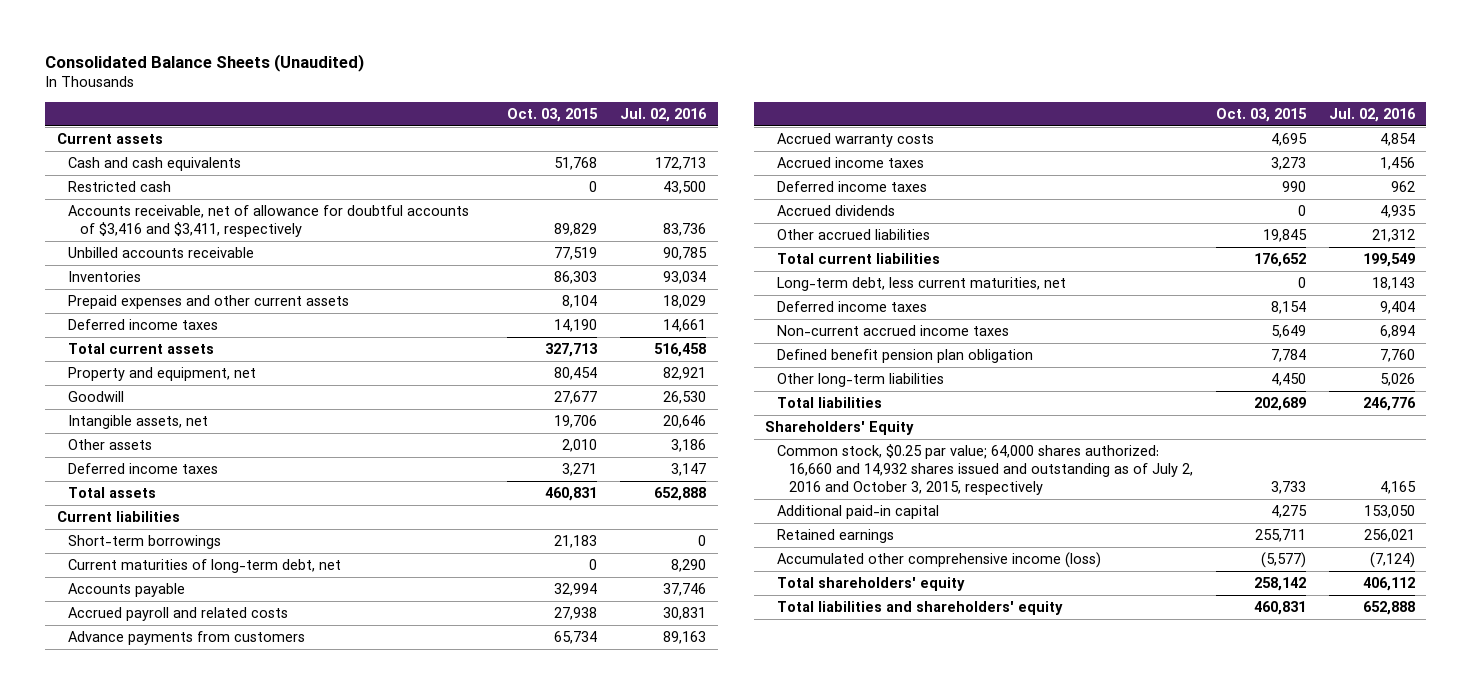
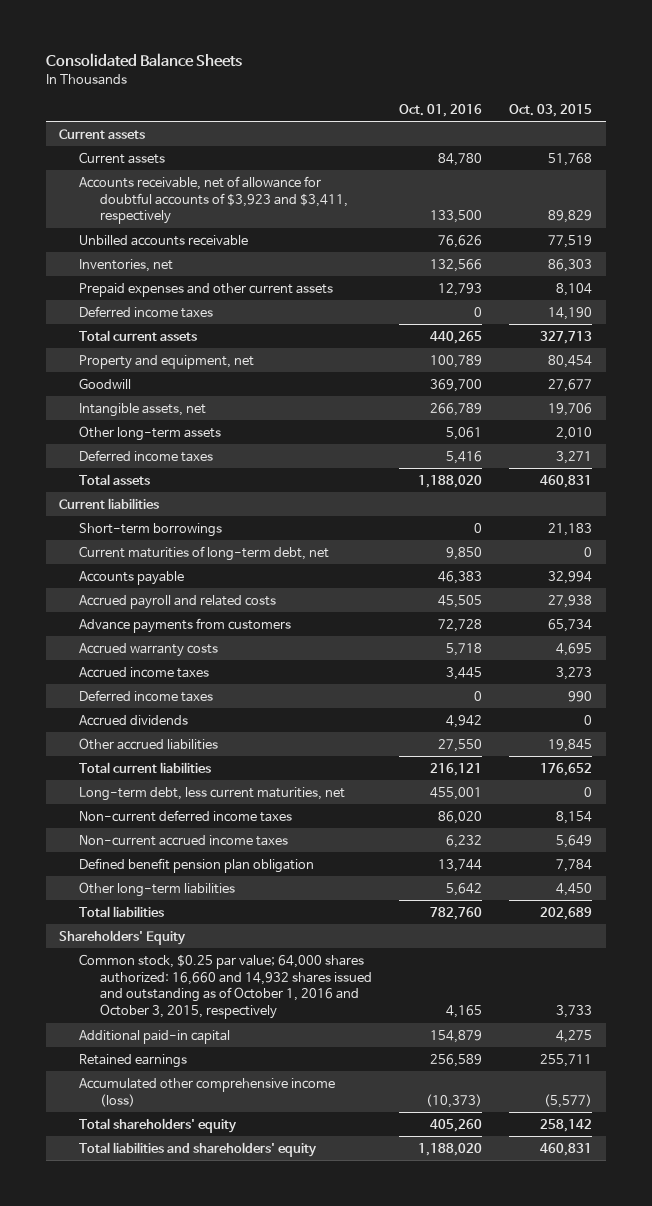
- Consolidated Balance Sheets (Unaudited)
+ Consolidated Balance Sheets
- | Oct. 03, 2015 | Jul. 02, 2016
+ | Oct. 01, 2016 | Oct. 03, 2015
- Cash and cash equivalents | 51,768 | 172,713
- Restricted cash | 0 | 43,500
- Accounts receivable, net of allowance for doubtful accounts of $3,416 and $3,411, respectively | 89,829 | 83,736
+ Current assets | 84,780 | 51,768
+ Accounts receivable, net of allowance for doubtful accounts of $3,923 and $3,411, respectively | 133,500 | 89,829
- Inventories | 86,303 | 93,034
+ Inventories, net | 132,566 | 86,303
- Other assets | 2,010 | 3,186
+ Other long-term assets | 5,061 | 2,010
- Deferred income taxes | 8,154 | 9,404
+ Non-current deferred income taxes | 86,020 | 8,154
- Common stock, $0.25 par value; 64,000 shares authorized: 16,660 and 14,932 shares issued and outstanding as of July 2, 2016 and October 3, 2015, respectively | 3,733 | 4,165
+ Common stock, $0.25 par value; 64,000 shares authorized: 16,660 and 14,932 shares issued and outstanding as of October 1, 2016 and October 3, 2015, respectively | 4,165 | 3,733

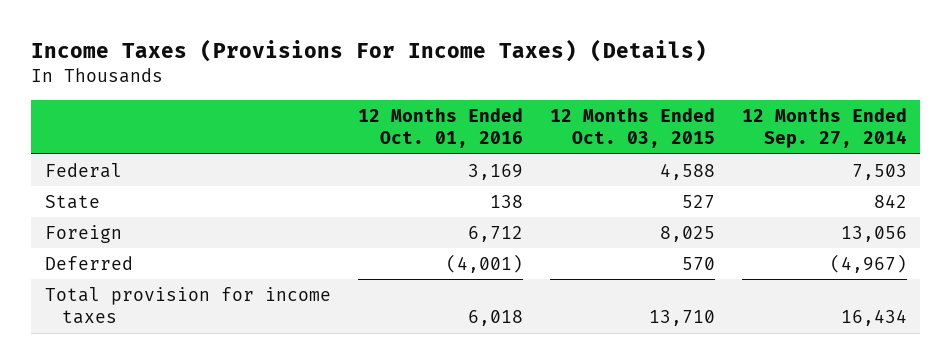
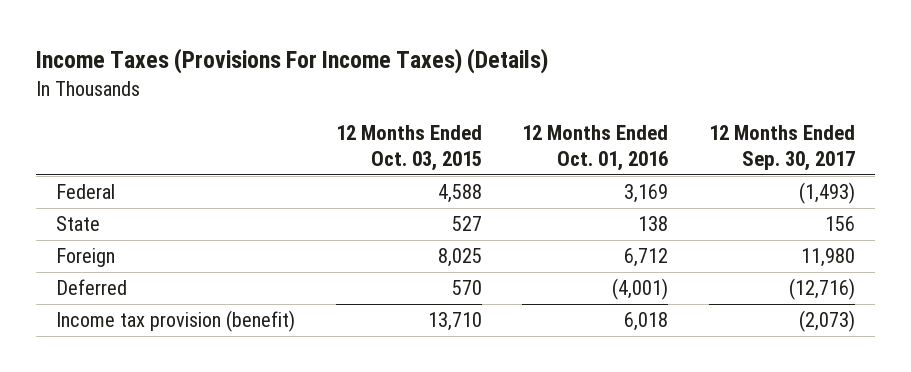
- | 12 Months Ended Oct. 01, 2016 | 12 Months Ended Oct. 03, 2015 | 12 Months Ended Sep. 27, 2014
+ | 12 Months Ended Oct. 03, 2015 | 12 Months Ended Oct. 01, 2016 | 12 Months Ended Sep. 30, 2017
- Total provision for income taxes | 6,018 | 13,710 | 16,434
+ Income tax provision (benefit) | 13,710 | 6,018 | (2,073)

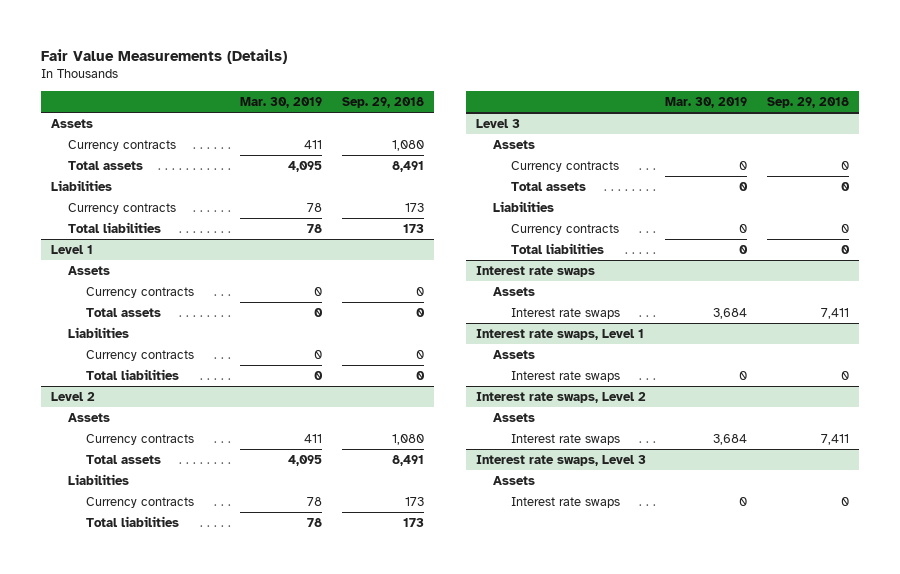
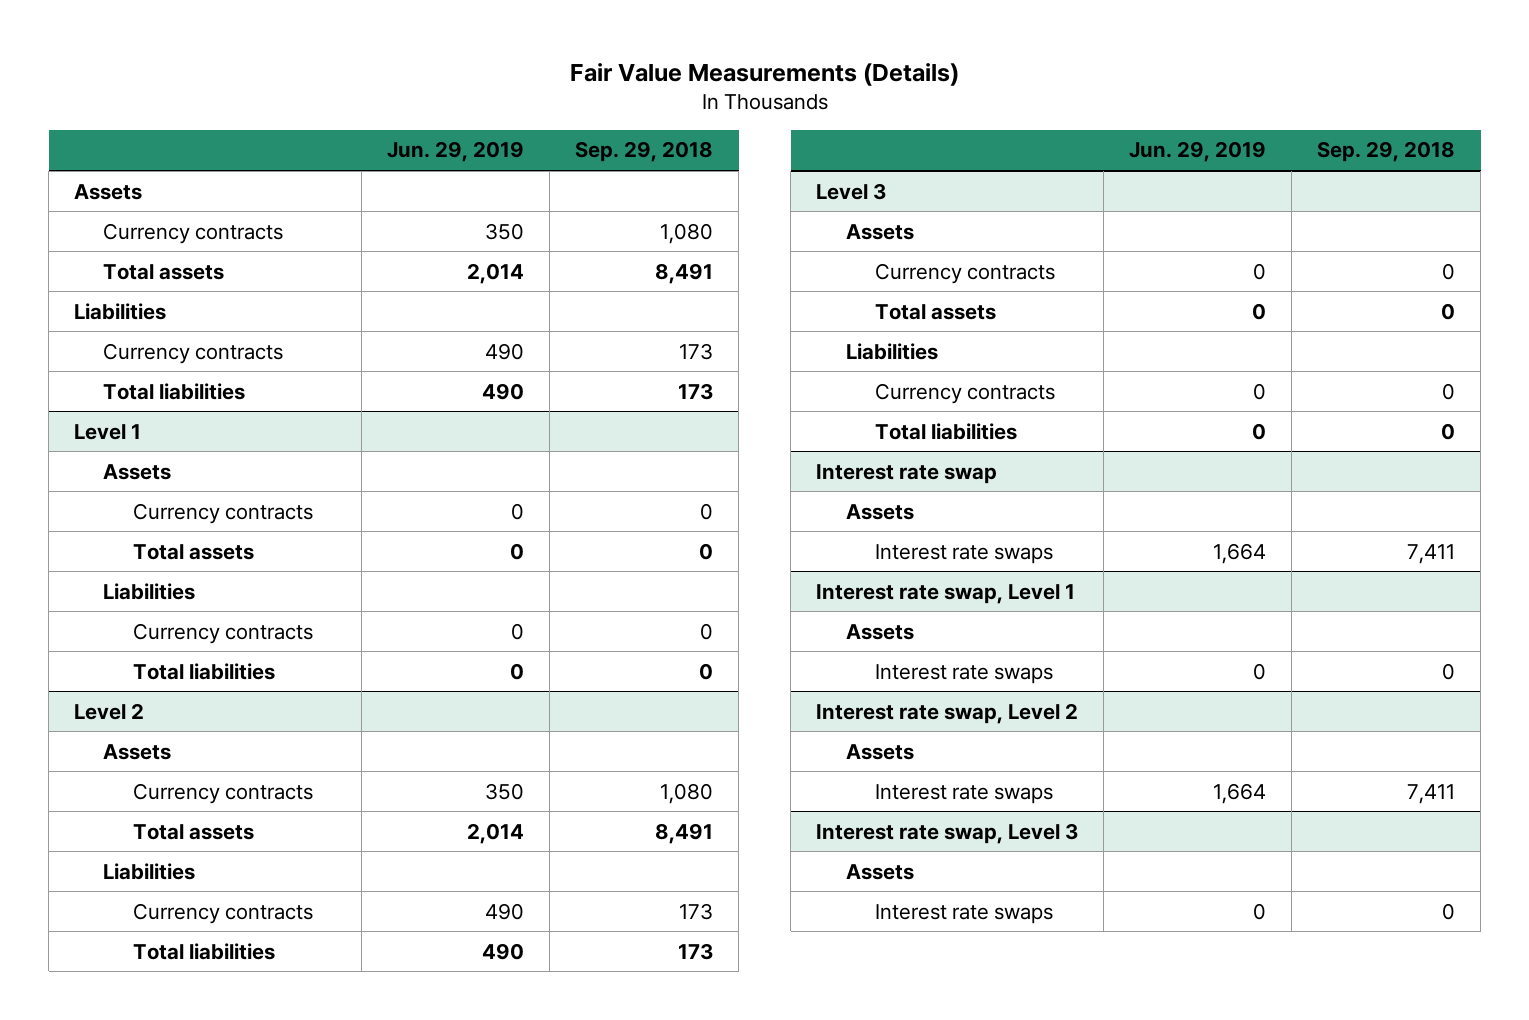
- | Mar. 30, 2019 | Sep. 29, 2018
+ | Jun. 29, 2019 | Sep. 29, 2018
- Interest rate swaps
+ Interest rate swap
- Interest rate swaps, Level 1
+ Interest rate swap, Level 1
- Interest rate swaps, Level 2
+ Interest rate swap, Level 2
- Interest rate swaps, Level 3
+ Interest rate swap, Level 3

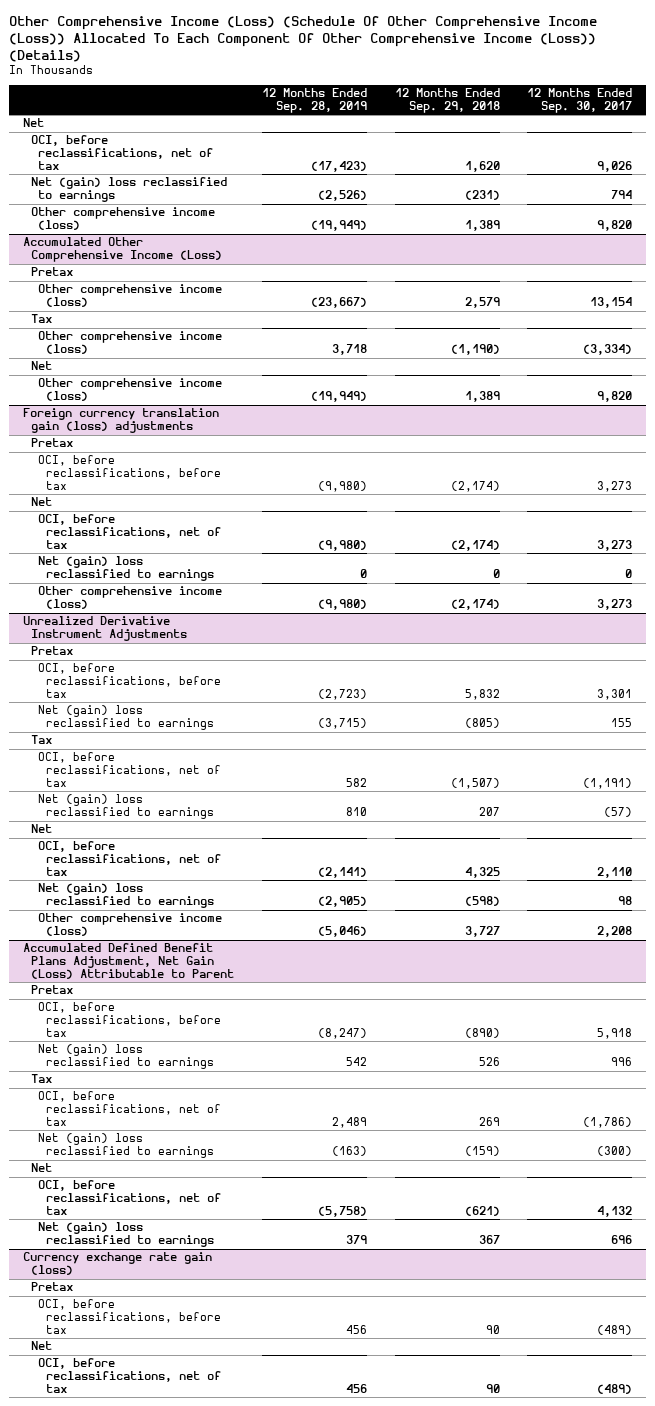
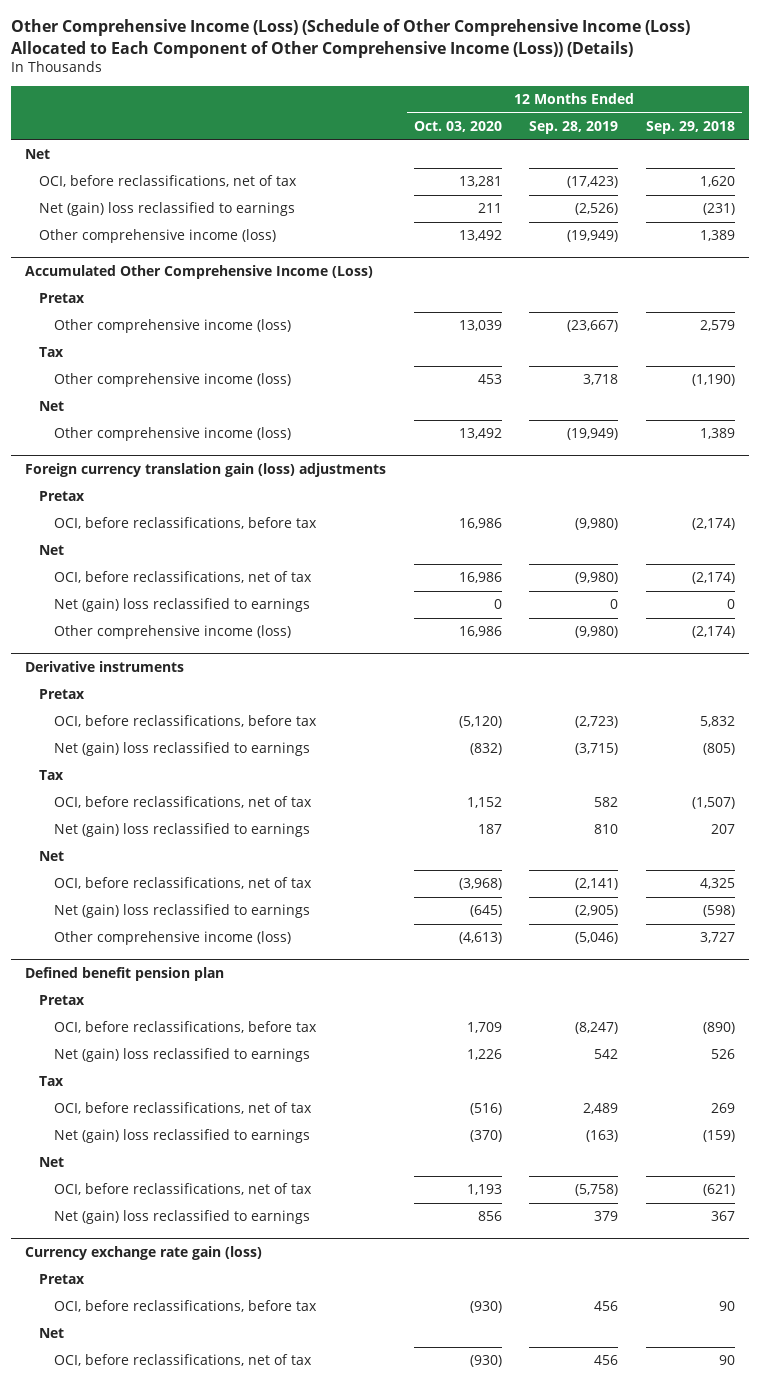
- Other Comprehensive Income (Loss) (Schedule Of Other Comprehensive Income (Loss)) Allocated To Each Component Of Other Comprehensive Income (Loss)) (Details)
+ Other Comprehensive Income (Loss) (Schedule of Other Comprehensive Income (Loss) Allocated to Each Component of Other Comprehensive Income (Loss)) (Details)
- | 12 Months Ended Sep. 28, 2019 | 12 Months Ended Sep. 29, 2018 | 12 Months Ended Sep. 30, 2017
+ | 12 Months Ended Oct. 03, 2020 | 12 Months Ended Sep. 28, 2019 | 12 Months Ended Sep. 29, 2018
- Unrealized Derivative Instrument Adjustments
+ Derivative instruments
- Accumulated Defined Benefit Plans Adjustment, Net Gain (Loss) Attributable to Parent
+ Defined benefit pension plan

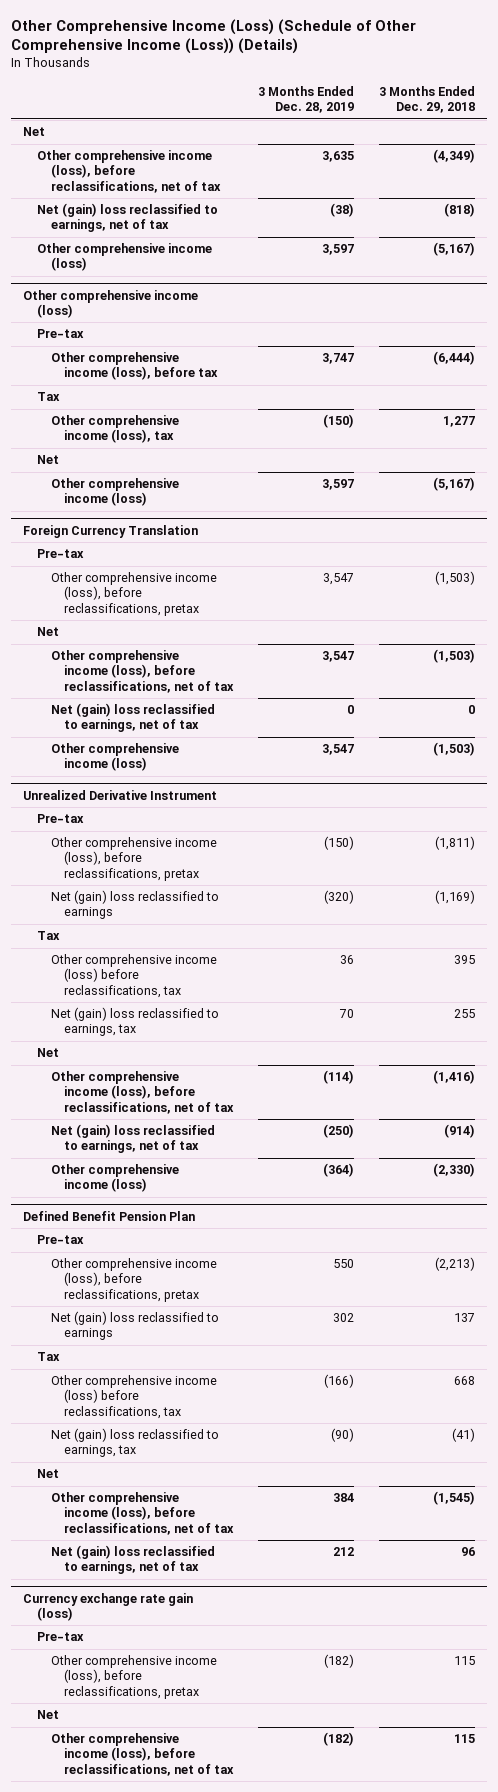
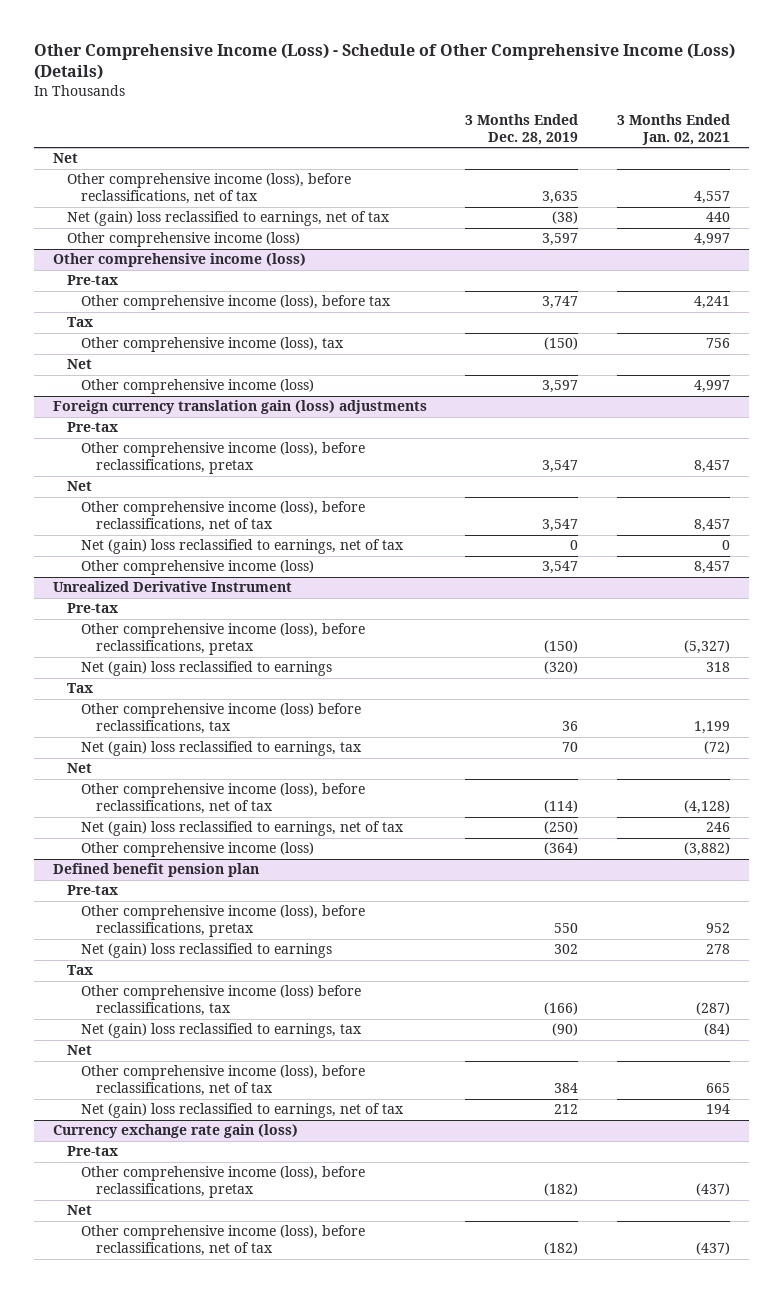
- Other Comprehensive Income (Loss) (Schedule of Other Comprehensive Income (Loss)) (Details)
+ Other Comprehensive Income (Loss) - Schedule of Other Comprehensive Income (Loss) (Details)
- | 3 Months Ended Dec. 28, 2019 | 3 Months Ended Dec. 29, 2018
+ | 3 Months Ended Dec. 28, 2019 | 3 Months Ended Jan. 02, 2021
- Foreign Currency Translation
+ Foreign currency translation gain (loss) adjustments
- Defined Benefit Pension Plan
+ Defined benefit pension plan

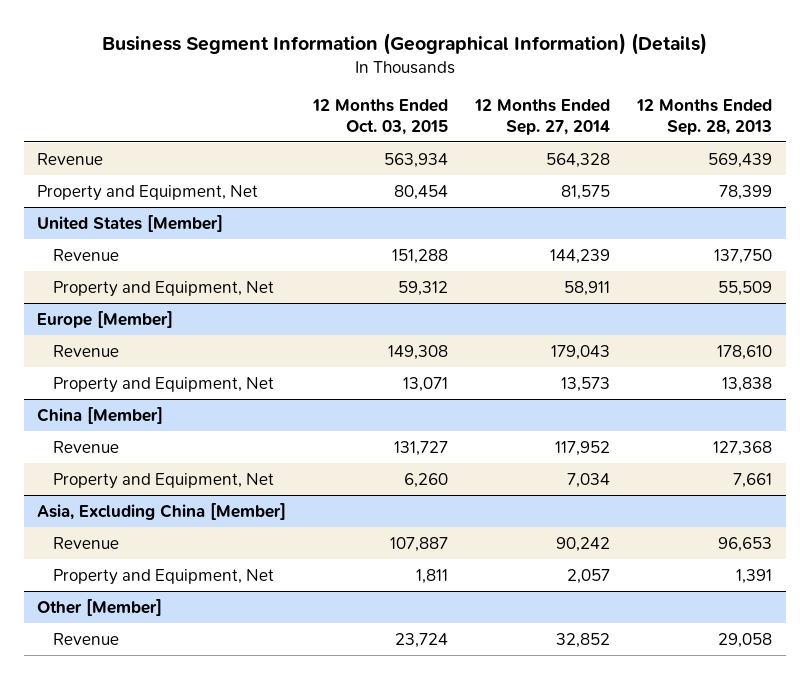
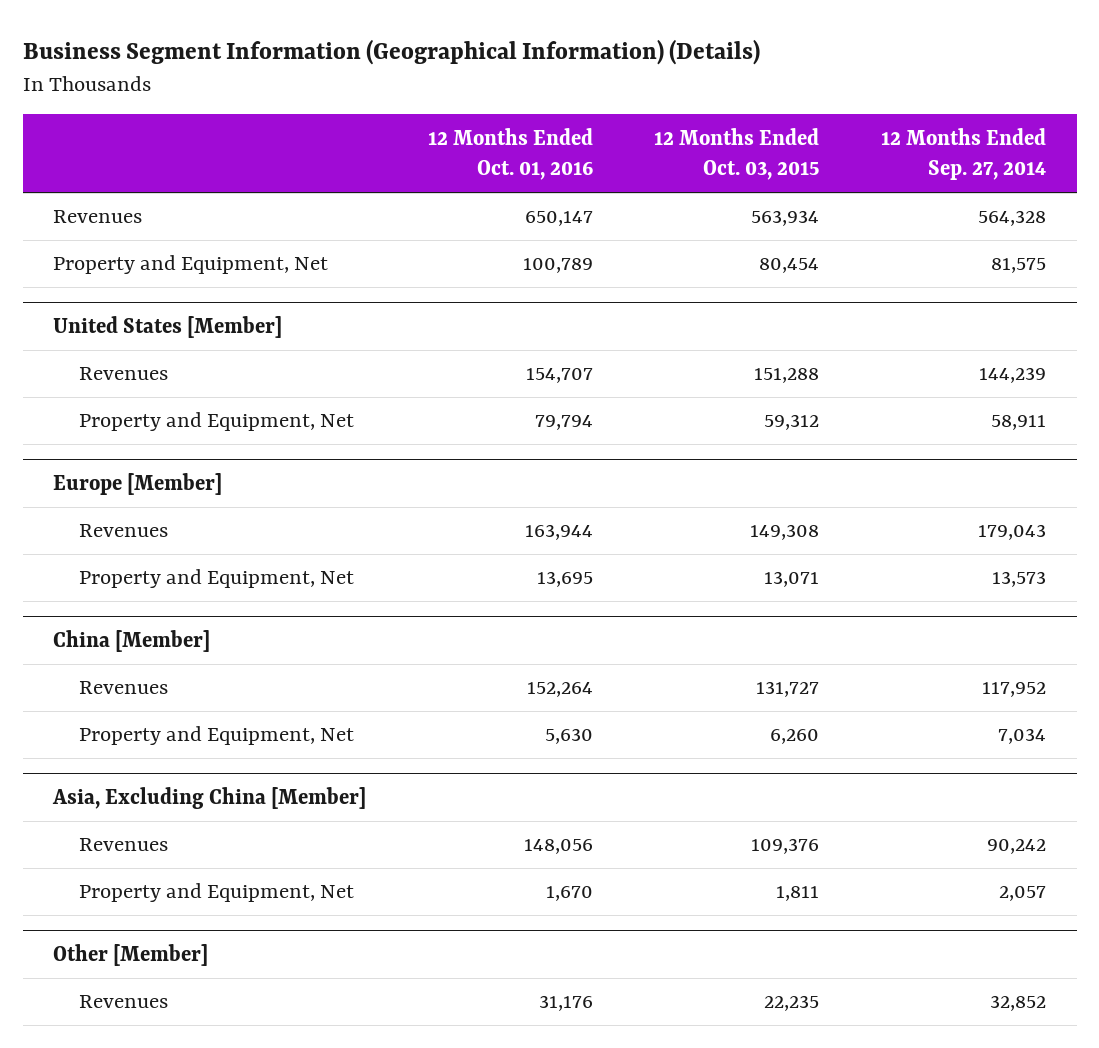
- | 12 Months Ended Oct. 03, 2015 | 12 Months Ended Sep. 27, 2014 | 12 Months Ended Sep. 28, 2013
+ | 12 Months Ended Oct. 01, 2016 | 12 Months Ended Oct. 03, 2015 | 12 Months Ended Sep. 27, 2014
- Revenue | 563,934 | 564,328 | 569,439
+ Revenues | 650,147 | 563,934 | 564,328
@ United States [Member]
- Revenue | 151,288 | 144,239 | 137,750
+ Revenues | 154,707 | 151,288 | 144,239
@ Europe [Member]
- Revenue | 149,308 | 179,043 | 178,610
+ Revenues | 163,944 | 149,308 | 179,043
@ China [Member]
- Revenue | 131,727 | 117,952 | 127,368
+ Revenues | 152,264 | 131,727 | 117,952
@ Asia, Excluding China [Member]
- Revenue | 107,887 | 90,242 | 96,653
+ Revenues | 148,056 | 109,376 | 90,242
@ Other [Member]
- Revenue | 23,724 | 32,852 | 29,058
+ Revenues | 31,176 | 22,235 | 32,852

